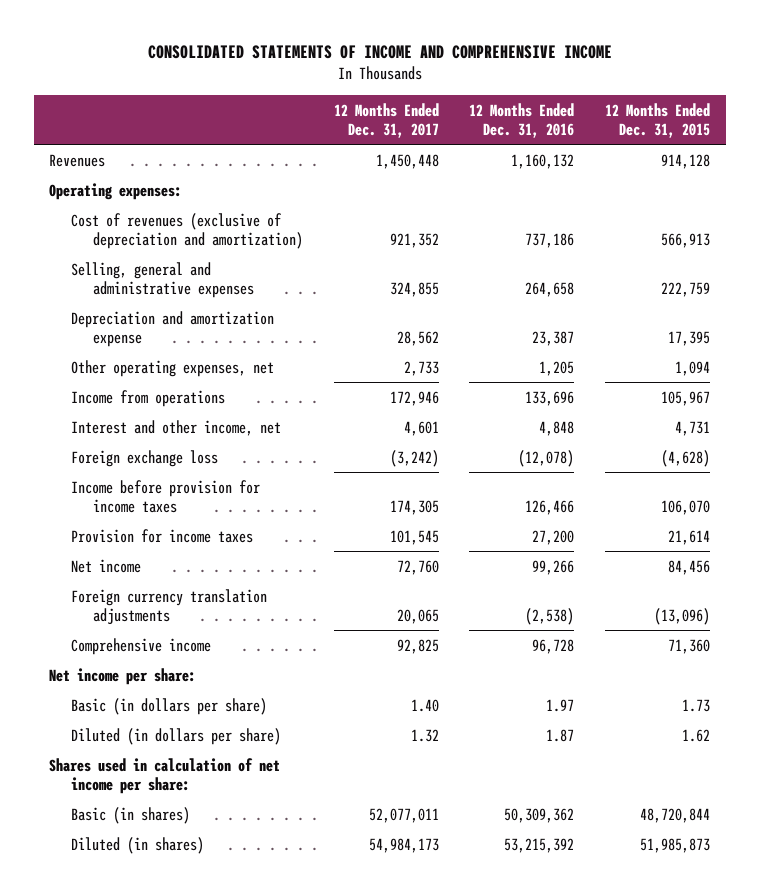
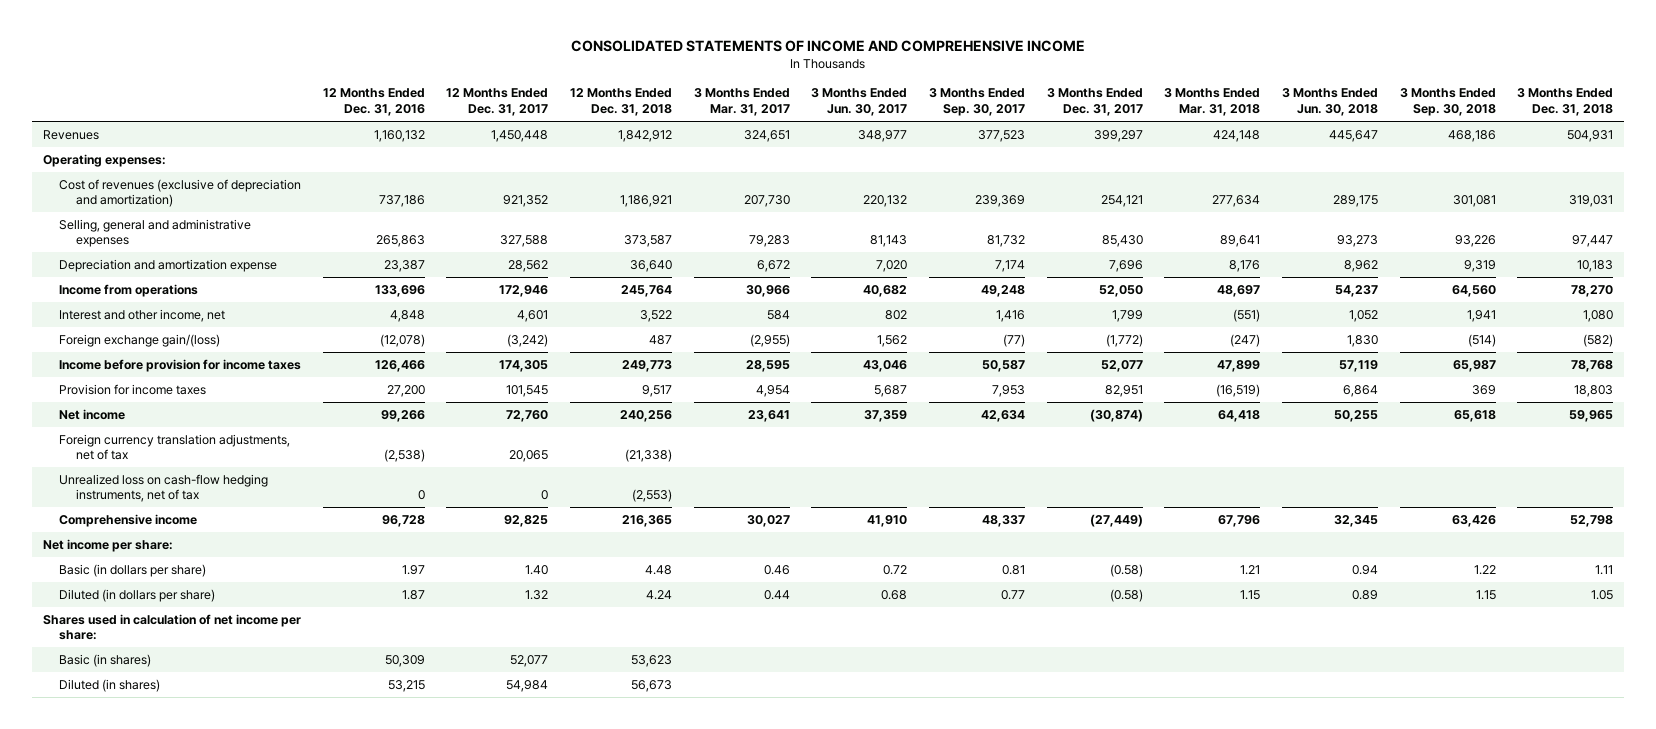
- | 12 Months Ended Dec. 31, 2017 | 12 Months Ended Dec. 31, 2016 | 12 Months Ended Dec. 31, 2015
+ | 12 Months Ended Dec. 31, 2016 | 12 Months Ended Dec. 31, 2017 | 12 Months Ended Dec. 31, 2018 | 3 Months Ended Mar. 31, 2017 | 3 Months Ended Jun. 30, 2017 | 3 Months Ended Sep. 30, 2017 | 3 Months Ended Dec. 31, 2017 | 3 Months Ended Mar. 31, 2018 | 3 Months Ended Jun. 30, 2018 | 3 Months Ended Sep. 30, 2018 | 3 Months Ended Dec. 31, 2018
- Selling, general and administrative expenses | 324,855 | 264,658 | 222,759
+ Selling, general and administrative expenses | 265,863 | 327,588 | 373,587 | 79,283 | 81,143 | 81,732 | 85,430 | 89,641 | 93,273 | 93,226 | 97,447
- Other operating expenses, net | 2,733 | 1,205 | 1,094
- Foreign exchange loss | (3,242) | (12,078) | (4,628)
+ Foreign exchange gain/(loss) | (12,078) | (3,242) | 487 | (2,955) | 1,562 | (77) | (1,772) | (247) | 1,830 | (514) | (582)
- Foreign currency translation adjustments | 20,065 | (2,538) | (13,096)
+ Foreign currency translation adjustments, net of tax | (2,538) | 20,065 | (21,338) | | | | | | | |
+ Unrealized loss on cash-flow hedging instruments, net of tax | 0 | 0 | (2,553) | | | | | | | |
- Basic (in shares) | 52,077,011 | 50,309,362 | 48,720,844
- Diluted (in shares) | 54,984,173 | 53,215,392 | 51,985,873
+ Basic (in shares) | 50,309 | 52,077 | 53,623 | | | | | | | |
+ Diluted (in shares) | 53,215 | 54,984 | 56,673 | | | | | | | |

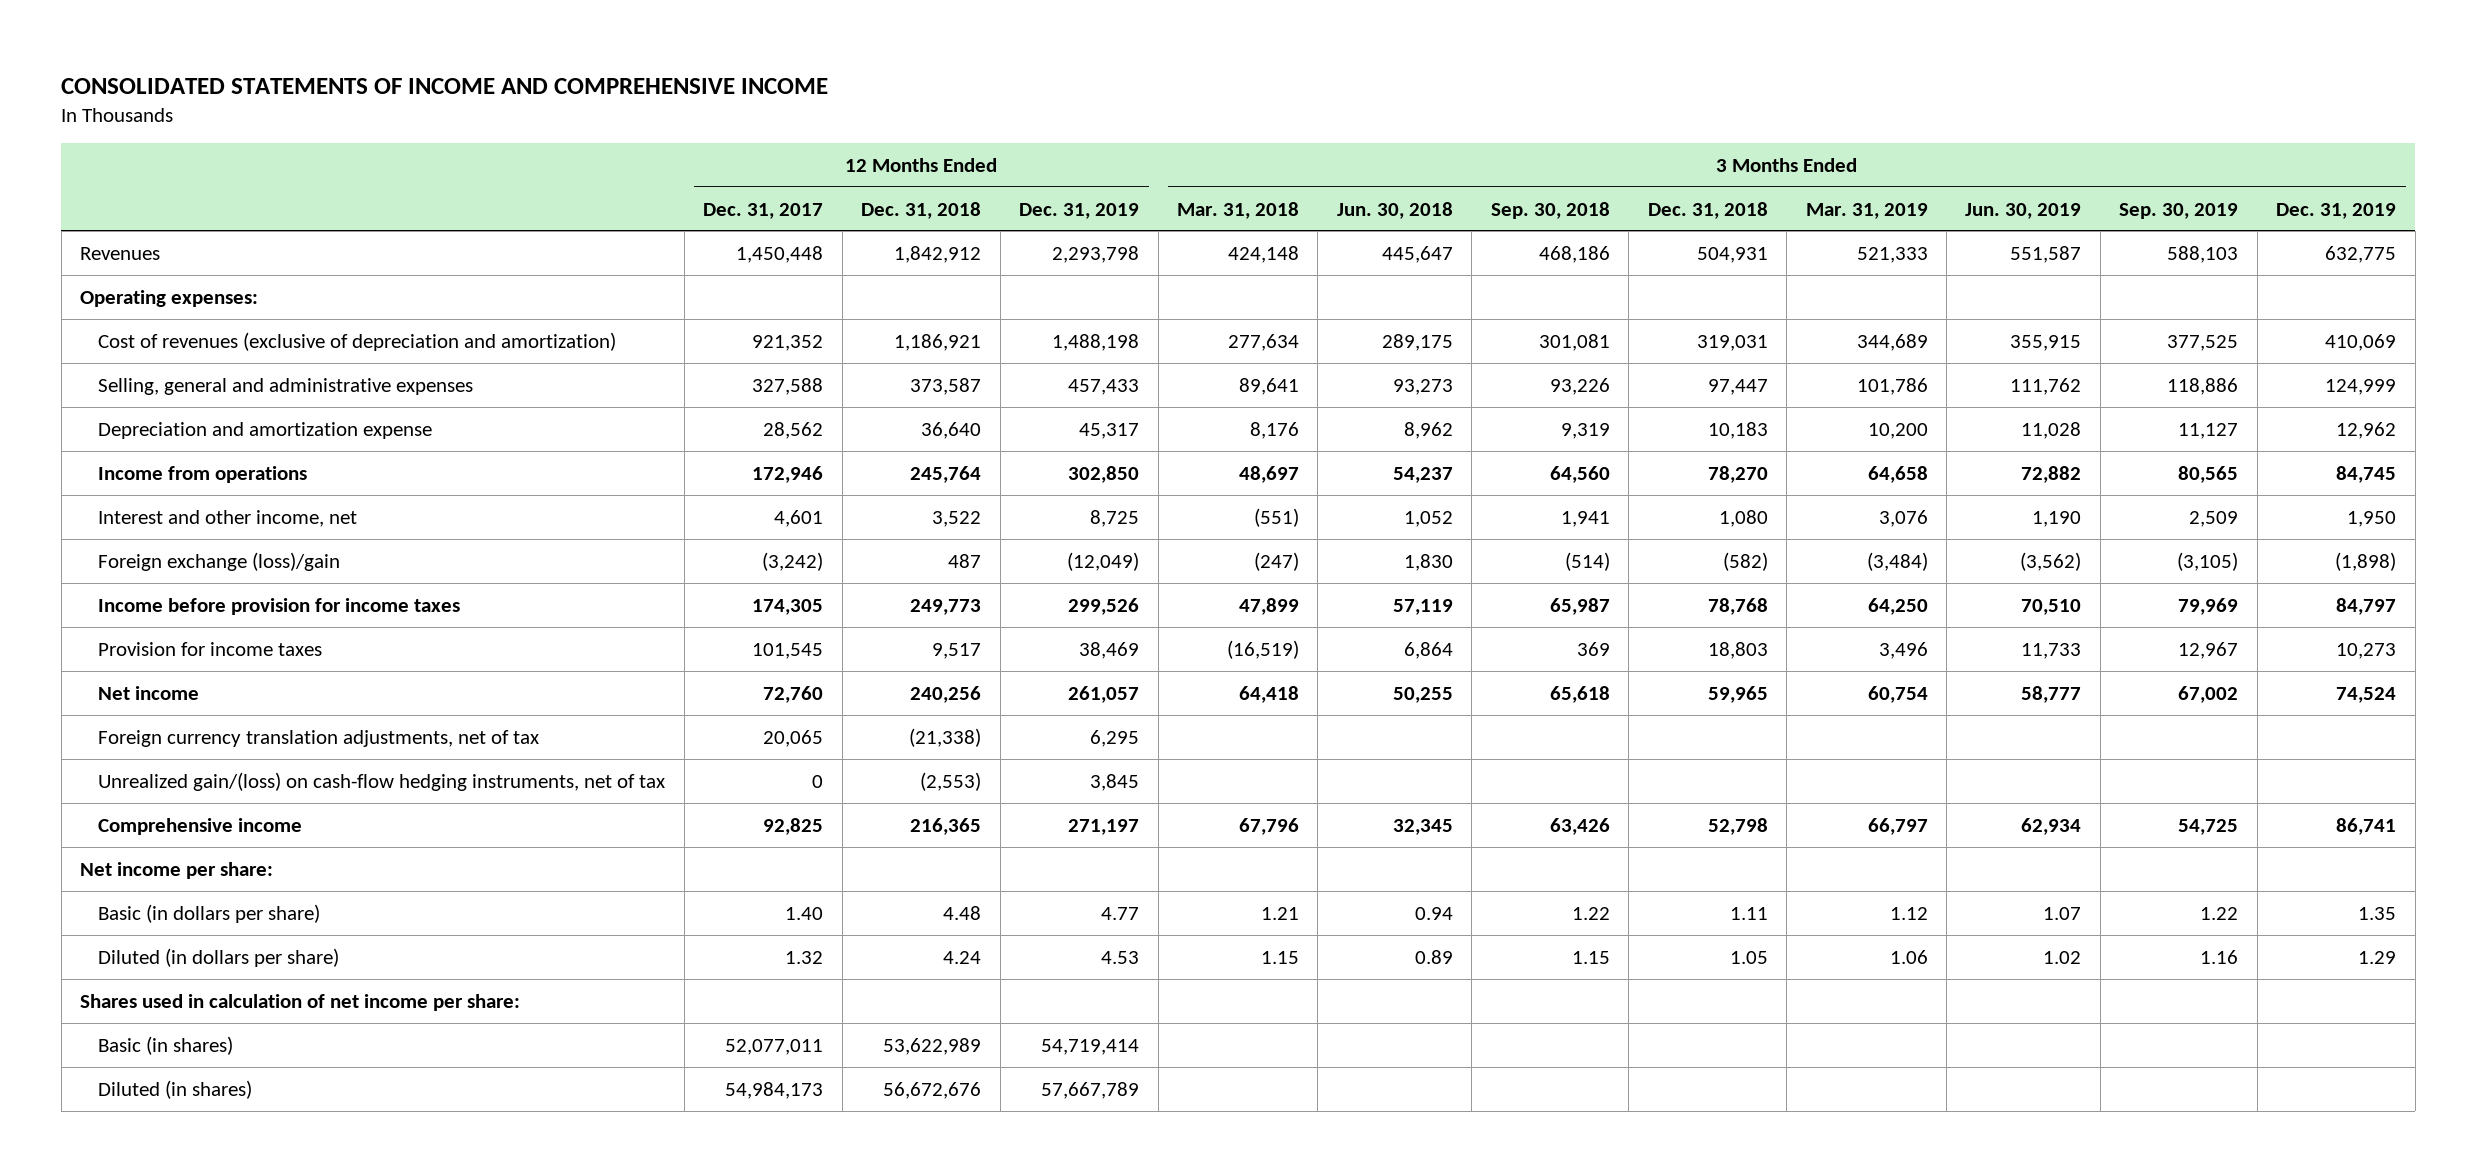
- | 12 Months Ended Dec. 31, 2016 | 12 Months Ended Dec. 31, 2017 | 12 Months Ended Dec. 31, 2018 | 3 Months Ended Mar. 31, 2017 | 3 Months Ended Jun. 30, 2017 | 3 Months Ended Sep. 30, 2017 | 3 Months Ended Dec. 31, 2017 | 3 Months Ended Mar. 31, 2018 | 3 Months Ended Jun. 30, 2018 | 3 Months Ended Sep. 30, 2018 | 3 Months Ended Dec. 31, 2018
+ | 12 Months Ended Dec. 31, 2017 | 12 Months Ended Dec. 31, 2018 | 12 Months Ended Dec. 31, 2019 | 3 Months Ended Mar. 31, 2018 | 3 Months Ended Jun. 30, 2018 | 3 Months Ended Sep. 30, 2018 | 3 Months Ended Dec. 31, 2018 | 3 Months Ended Mar. 31, 2019 | 3 Months Ended Jun. 30, 2019 | 3 Months Ended Sep. 30, 2019 | 3 Months Ended Dec. 31, 2019
- Foreign exchange gain/(loss) | (12,078) | (3,242) | 487 | (2,955) | 1,562 | (77) | (1,772) | (247) | 1,830 | (514) | (582)
+ Foreign exchange (loss)/gain | (3,242) | 487 | (12,049) | (247) | 1,830 | (514) | (582) | (3,484) | (3,562) | (3,105) | (1,898)
- Unrealized loss on cash-flow hedging instruments, net of tax | 0 | 0 | (2,553) | | | | | | | |
+ Unrealized gain/(loss) on cash-flow hedging instruments, net of tax | 0 | (2,553) | 3,845 | | | | | | | |
- Basic (in shares) | 50,309 | 52,077 | 53,623 | | | | | | | |
- Diluted (in shares) | 53,215 | 54,984 | 56,673 | | | | | | | |
+ Basic (in shares) | 52,077,011 | 53,622,989 | 54,719,414 | | | | | | | |
+ Diluted (in shares) | 54,984,173 | 56,672,676 | 57,667,789 | | | | | | | |

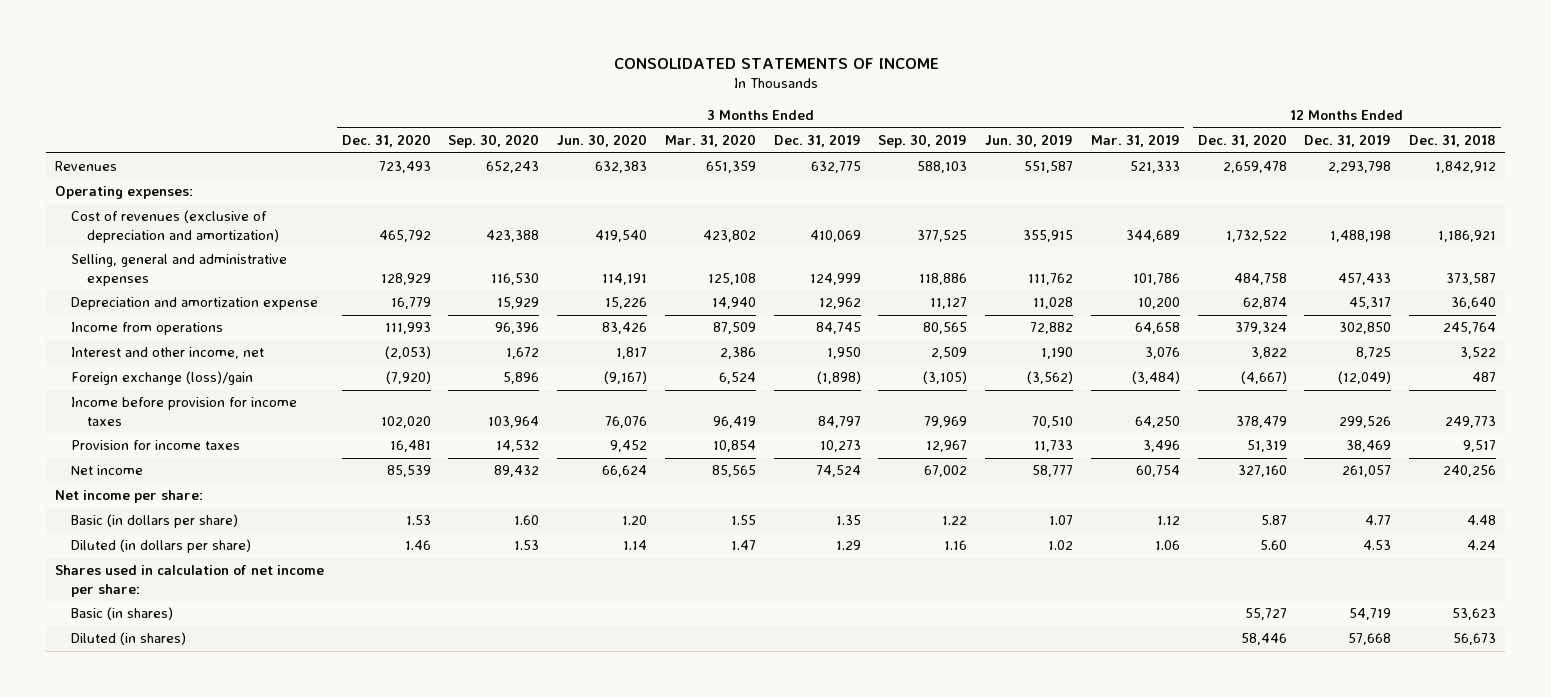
- CONSOLIDATED STATEMENTS OF INCOME AND COMPREHENSIVE INCOME
+ CONSOLIDATED STATEMENTS OF INCOME
- | 12 Months Ended Dec. 31, 2017 | 12 Months Ended Dec. 31, 2018 | 12 Months Ended Dec. 31, 2019 | 3 Months Ended Mar. 31, 2018 | 3 Months Ended Jun. 30, 2018 | 3 Months Ended Sep. 30, 2018 | 3 Months Ended Dec. 31, 2018 | 3 Months Ended Mar. 31, 2019 | 3 Months Ended Jun. 30, 2019 | 3 Months Ended Sep. 30, 2019 | 3 Months Ended Dec. 31, 2019
+ | 3 Months Ended Dec. 31, 2020 | 3 Months Ended Sep. 30, 2020 | 3 Months Ended Jun. 30, 2020 | 3 Months Ended Mar. 31, 2020 | 3 Months Ended Dec. 31, 2019 | 3 Months Ended Sep. 30, 2019 | 3 Months Ended Jun. 30, 2019 | 3 Months Ended Mar. 31, 2019 | 12 Months Ended Dec. 31, 2020 | 12 Months Ended Dec. 31, 2019 | 12 Months Ended Dec. 31, 2018
- Foreign currency translation adjustments, net of tax | 20,065 | (21,338) | 6,295 | | | | | | | |
- Unrealized gain/(loss) on cash-flow hedging instruments, net of tax | 0 | (2,553) | 3,845 | | | | | | | |
- Comprehensive income | 92,825 | 216,365 | 271,197 | 67,796 | 32,345 | 63,426 | 52,798 | 66,797 | 62,934 | 54,725 | 86,741
- Basic (in shares) | 52,077,011 | 53,622,989 | 54,719,414 | | | | | | | |
- Diluted (in shares) | 54,984,173 | 56,672,676 | 57,667,789 | | | | | | | |
+ Basic (in shares) | | | | | | | | | 55,727 | 54,719 | 53,623
+ Diluted (in shares) | | | | | | | | | 58,446 | 57,668 | 56,673

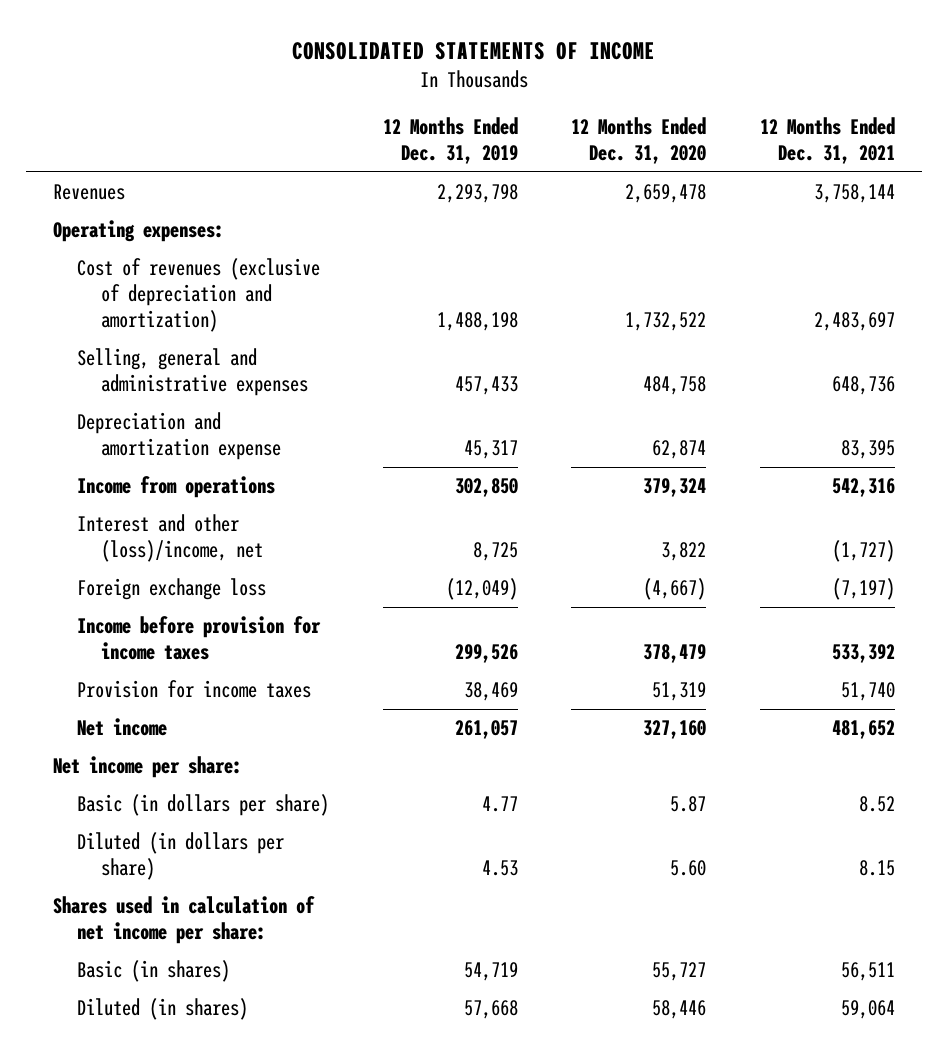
- | 3 Months Ended Dec. 31, 2020 | 3 Months Ended Sep. 30, 2020 | 3 Months Ended Jun. 30, 2020 | 3 Months Ended Mar. 31, 2020 | 3 Months Ended Dec. 31, 2019 | 3 Months Ended Sep. 30, 2019 | 3 Months Ended Jun. 30, 2019 | 3 Months Ended Mar. 31, 2019 | 12 Months Ended Dec. 31, 2020 | 12 Months Ended Dec. 31, 2019 | 12 Months Ended Dec. 31, 2018
+ | 12 Months Ended Dec. 31, 2019 | 12 Months Ended Dec. 31, 2020 | 12 Months Ended Dec. 31, 2021
- Interest and other income, net | (2,053) | 1,672 | 1,817 | 2,386 | 1,950 | 2,509 | 1,190 | 3,076 | 3,822 | 8,725 | 3,522
- Foreign exchange (loss)/gain | (7,920) | 5,896 | (9,167) | 6,524 | (1,898) | (3,105) | (3,562) | (3,484) | (4,667) | (12,049) | 487
+ Interest and other (loss)/income, net | 8,725 | 3,822 | (1,727)
+ Foreign exchange loss | (12,049) | (4,667) | (7,197)

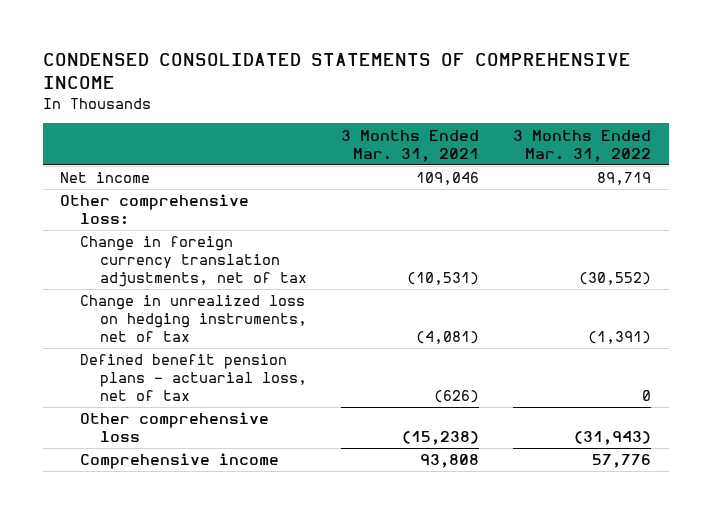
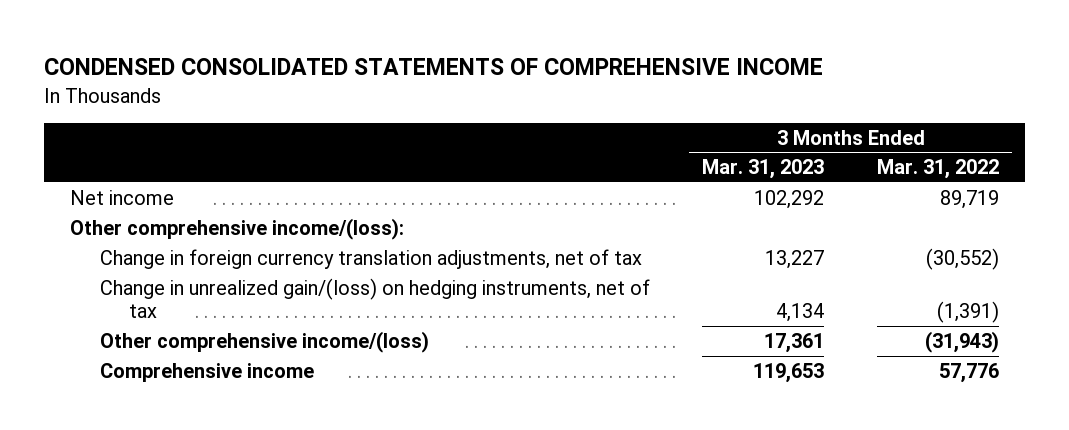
- | 3 Months Ended Mar. 31, 2021 | 3 Months Ended Mar. 31, 2022
+ | 3 Months Ended Mar. 31, 2023 | 3 Months Ended Mar. 31, 2022
- Other comprehensive loss:
+ Other comprehensive income/(loss):
- Change in unrealized loss on hedging instruments, net of tax | (4,081) | (1,391)
- Defined benefit pension plans - actuarial loss, net of tax | (626) | 0
- Other comprehensive loss | (15,238) | (31,943)
+ Change in unrealized gain/(loss) on hedging instruments, net of tax | 4,134 | (1,391)
+ Other comprehensive income/(loss) | 17,361 | (31,943)

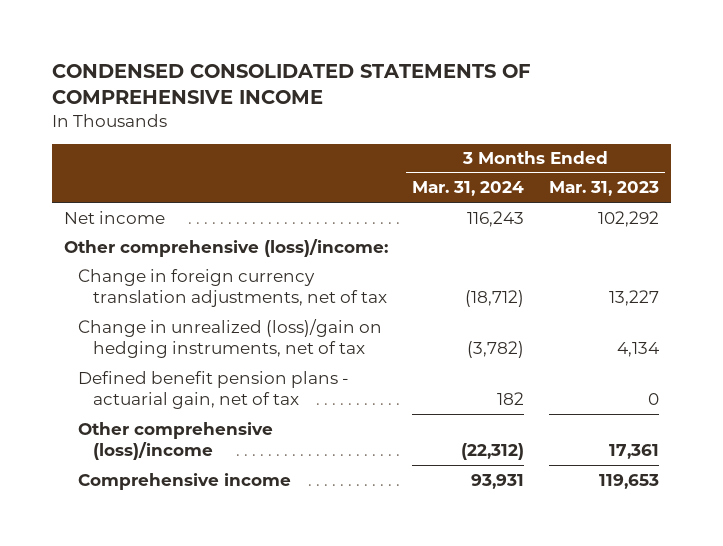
- | 3 Months Ended Mar. 31, 2023 | 3 Months Ended Mar. 31, 2022
+ | 3 Months Ended Mar. 31, 2024 | 3 Months Ended Mar. 31, 2023
- Other comprehensive income/(loss):
+ Other comprehensive (loss)/income:
- Change in unrealized gain/(loss) on hedging instruments, net of tax | 4,134 | (1,391)
- Other comprehensive income/(loss) | 17,361 | (31,943)
+ Change in unrealized (loss)/gain on hedging instruments, net of tax | (3,782) | 4,134
+ Defined benefit pension plans - actuarial gain, net of tax | 182 | 0
+ Other comprehensive (loss)/income | (22,312) | 17,361

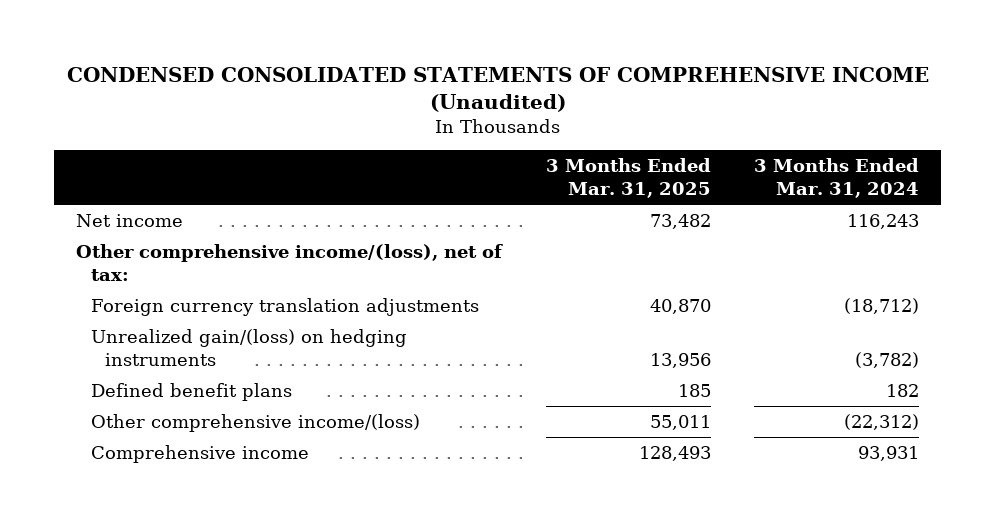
- CONDENSED CONSOLIDATED STATEMENTS OF COMPREHENSIVE INCOME
+ CONDENSED CONSOLIDATED STATEMENTS OF COMPREHENSIVE INCOME (Unaudited)
- | 3 Months Ended Mar. 31, 2024 | 3 Months Ended Mar. 31, 2023
+ | 3 Months Ended Mar. 31, 2025 | 3 Months Ended Mar. 31, 2024
- Other comprehensive (loss)/income:
- Change in foreign currency translation adjustments, net of tax | (18,712) | 13,227
- Change in unrealized (loss)/gain on hedging instruments, net of tax | (3,782) | 4,134
- Defined benefit pension plans - actuarial gain, net of tax | 182 | 0
- Other comprehensive (loss)/income | (22,312) | 17,361
+ Other comprehensive income/(loss), net of tax:
+ Foreign currency translation adjustments | 40,870 | (18,712)
+ Unrealized gain/(loss) on hedging instruments | 13,956 | (3,782)
+ Defined benefit plans | 185 | 182
+ Other comprehensive income/(loss) | 55,011 | (22,312)

